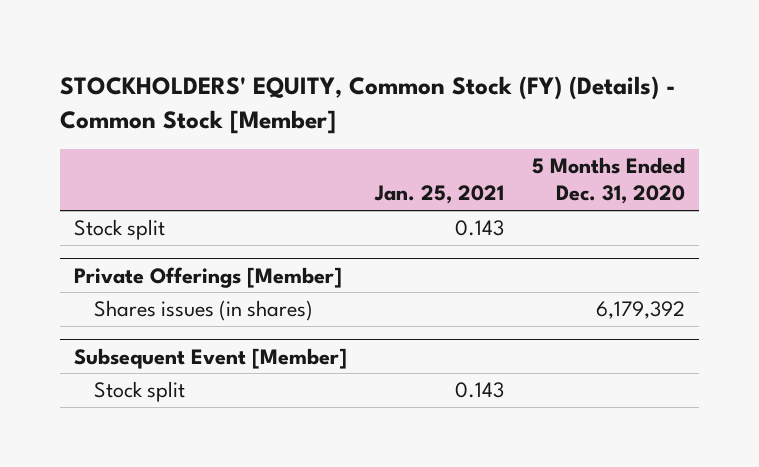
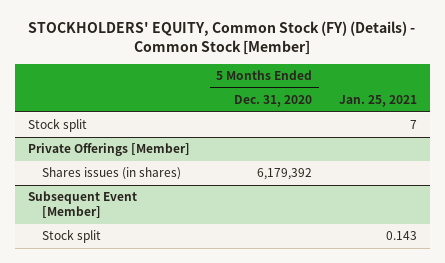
- | Jan. 25, 2021 | 5 Months Ended Dec. 31, 2020
+ | 5 Months Ended Dec. 31, 2020 | Jan. 25, 2021
- Stock split | 0.143 |
+ Stock split | | 7

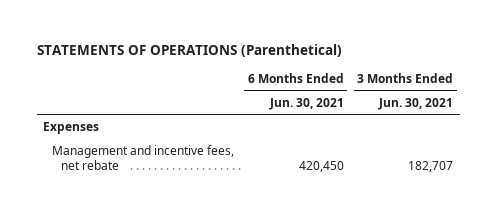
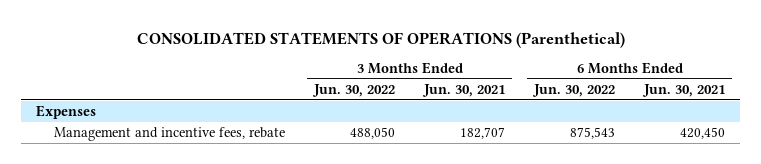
- STATEMENTS OF OPERATIONS (Parenthetical)
+ CONSOLIDATED STATEMENTS OF OPERATIONS (Parenthetical)
- | 6 Months Ended Jun. 30, 2021 | 3 Months Ended Jun. 30, 2021
+ | 3 Months Ended Jun. 30, 2022 | 3 Months Ended Jun. 30, 2021 | 6 Months Ended Jun. 30, 2022 | 6 Months Ended Jun. 30, 2021
- Management and incentive fees, net rebate | 420,450 | 182,707
+ Management and incentive fees, rebate | 488,050 | 182,707 | 875,543 | 420,450

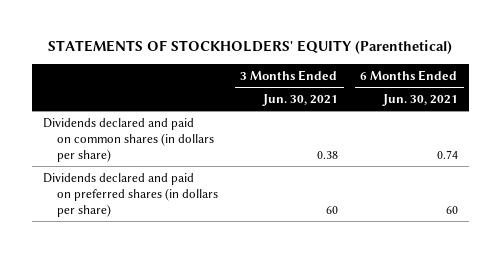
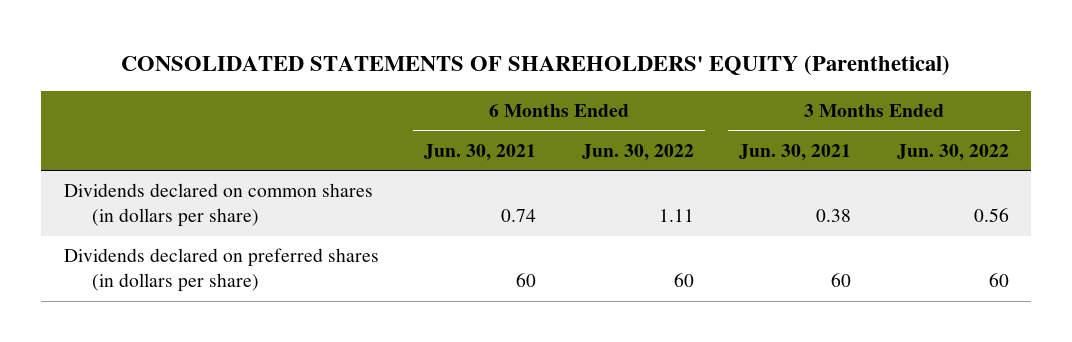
- STATEMENTS OF STOCKHOLDERS' EQUITY (Parenthetical)
+ CONSOLIDATED STATEMENTS OF SHAREHOLDERS' EQUITY (Parenthetical)
- | 3 Months Ended Jun. 30, 2021 | 6 Months Ended Jun. 30, 2021
+ | 6 Months Ended Jun. 30, 2021 | 6 Months Ended Jun. 30, 2022 | 3 Months Ended Jun. 30, 2021 | 3 Months Ended Jun. 30, 2022
- Dividends declared and paid on common shares (in dollars per share) | 0.38 | 0.74
- Dividends declared and paid on preferred shares (in dollars per share) | 60 | 60
+ Dividends declared on common shares (in dollars per share) | 0.74 | 1.11 | 0.38 | 0.56
+ Dividends declared on preferred shares (in dollars per share) | 60 | 60 | 60 | 60

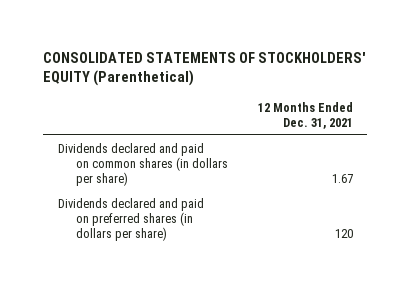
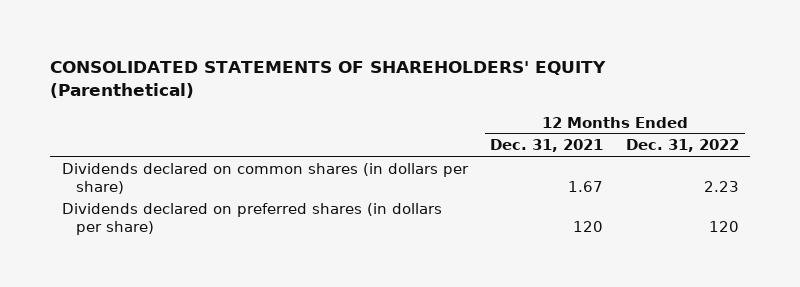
- CONSOLIDATED STATEMENTS OF STOCKHOLDERS' EQUITY (Parenthetical)
+ CONSOLIDATED STATEMENTS OF SHAREHOLDERS' EQUITY (Parenthetical)
- | 12 Months Ended Dec. 31, 2021
+ | 12 Months Ended Dec. 31, 2021 | 12 Months Ended Dec. 31, 2022
- Dividends declared and paid on common shares (in dollars per share) | 1.67
- Dividends declared and paid on preferred shares (in dollars per share) | 120
+ Dividends declared on common shares (in dollars per share) | 1.67 | 2.23
+ Dividends declared on preferred shares (in dollars per share) | 120 | 120

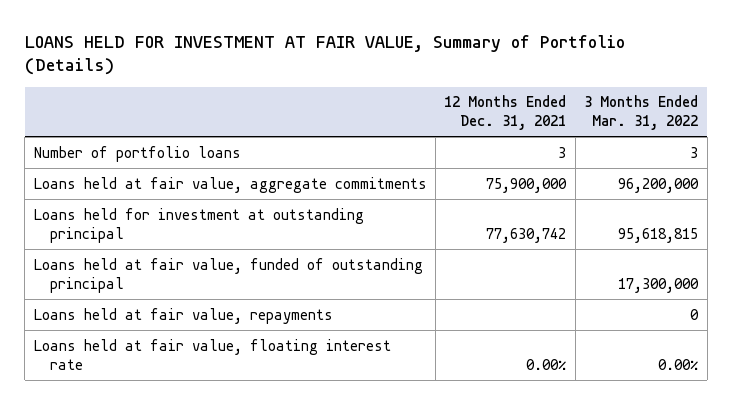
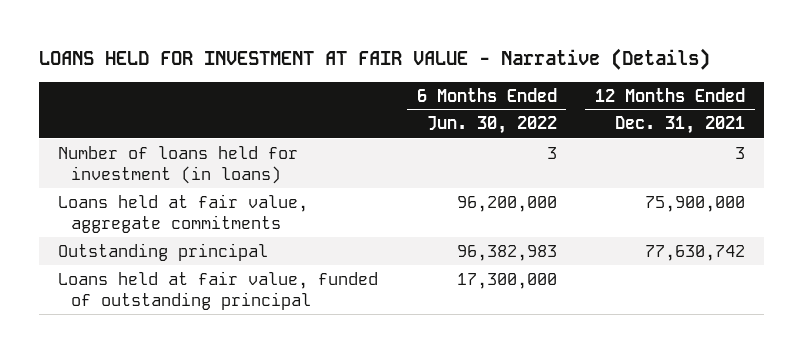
- LOANS HELD FOR INVESTMENT AT FAIR VALUE, Summary of Portfolio (Details)
+ LOANS HELD FOR INVESTMENT AT FAIR VALUE - Narrative (Details)
- | 12 Months Ended Dec. 31, 2021 | 3 Months Ended Mar. 31, 2022
+ | 6 Months Ended Jun. 30, 2022 | 12 Months Ended Dec. 31, 2021
- Number of portfolio loans | 3 | 3
+ Number of loans held for investment (in loans) | 3 | 3
- Loans held for investment at outstanding principal | 77,630,742 | 95,618,815
+ Outstanding principal | 96,382,983 | 77,630,742
- Loans held at fair value, repayments | | 0
- Loans held at fair value, floating interest rate | 0.00% | 0.00%

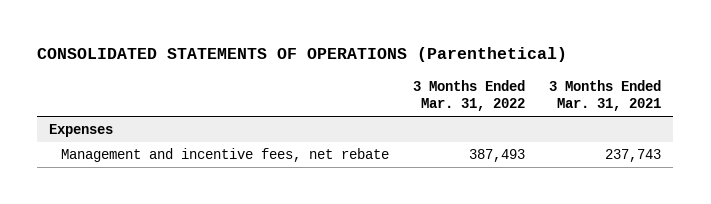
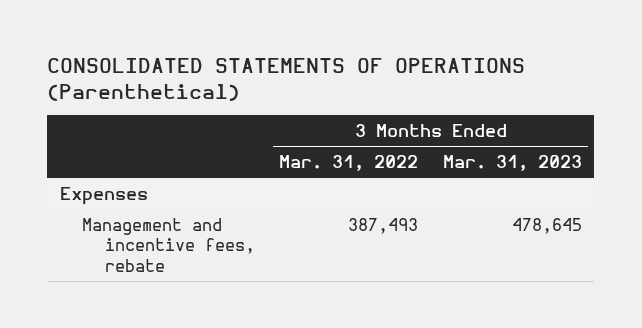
- | 3 Months Ended Mar. 31, 2022 | 3 Months Ended Mar. 31, 2021
+ | 3 Months Ended Mar. 31, 2022 | 3 Months Ended Mar. 31, 2023
- Management and incentive fees, net rebate | 387,493 | 237,743
+ Management and incentive fees, rebate | 387,493 | 478,645

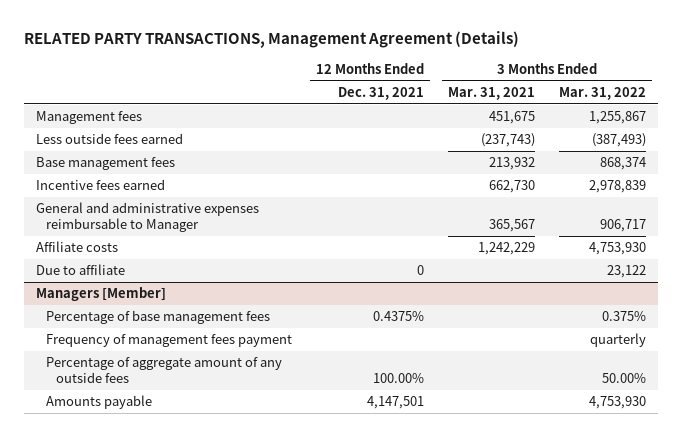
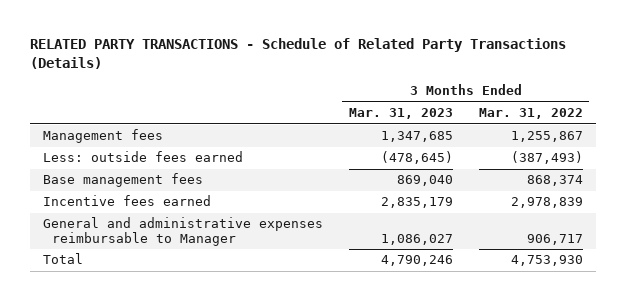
- RELATED PARTY TRANSACTIONS, Management Agreement (Details)
+ RELATED PARTY TRANSACTIONS - Schedule of Related Party Transactions (Details)
- | 12 Months Ended Dec. 31, 2021 | 3 Months Ended Mar. 31, 2021 | 3 Months Ended Mar. 31, 2022
+ | 3 Months Ended Mar. 31, 2023 | 3 Months Ended Mar. 31, 2022
- Less outside fees earned | | (237,743) | (387,493)
+ Less: outside fees earned | (478,645) | (387,493)
- Affiliate costs | | 1,242,229 | 4,753,930
- Due to affiliate | 0 | | 23,122
- Managers [Member]
- Percentage of base management fees | 0.4375% | | 0.375%
- Frequency of management fees payment | | | quarterly
- Percentage of aggregate amount of any outside fees | 100.00% | | 50.00%
- Amounts payable | 4,147,501 | | 4,753,930
+ Total | 4,790,246 | 4,753,930

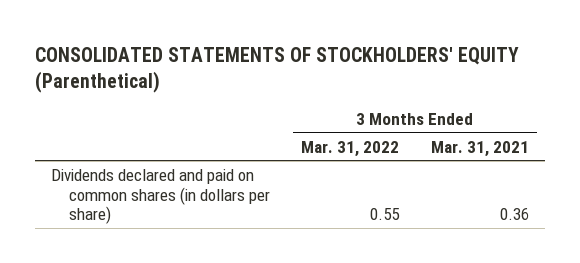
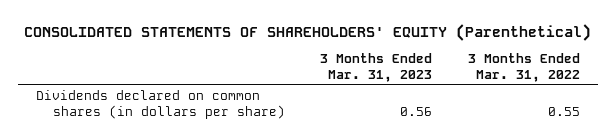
- CONSOLIDATED STATEMENTS OF STOCKHOLDERS' EQUITY (Parenthetical)
+ CONSOLIDATED STATEMENTS OF SHAREHOLDERS' EQUITY (Parenthetical)
- | 3 Months Ended Mar. 31, 2022 | 3 Months Ended Mar. 31, 2021
+ | 3 Months Ended Mar. 31, 2023 | 3 Months Ended Mar. 31, 2022
- Dividends declared and paid on common shares (in dollars per share) | 0.55 | 0.36
+ Dividends declared on common shares (in dollars per share) | 0.56 | 0.55

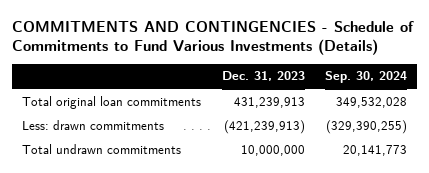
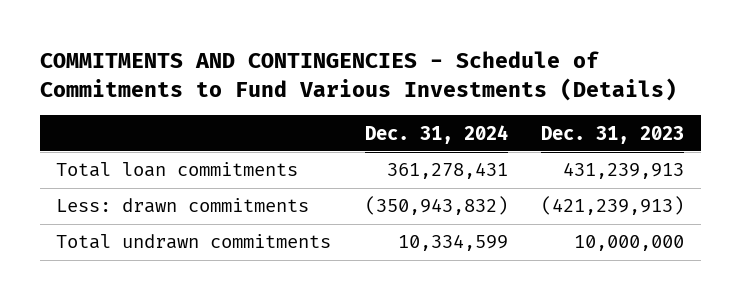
- | Dec. 31, 2023 | Sep. 30, 2024
+ | Dec. 31, 2024 | Dec. 31, 2023
- Total original loan commitments | 431,239,913 | 349,532,028
+ Total loan commitments | 361,278,431 | 431,239,913

